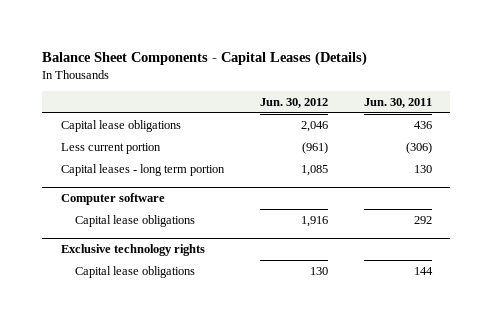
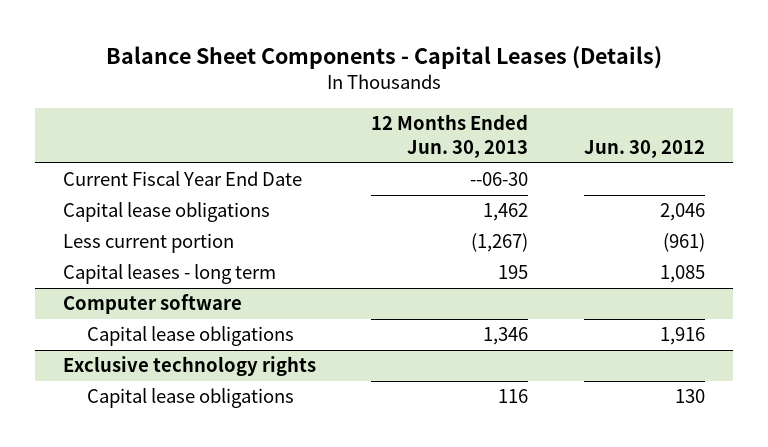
- | Jun. 30, 2012 | Jun. 30, 2011
+ | 12 Months Ended Jun. 30, 2013 | Jun. 30, 2012
+ Current Fiscal Year End Date | --06-30 |
- Capital leases - long term portion | 1,085 | 130
+ Capital leases - long term | 195 | 1,085

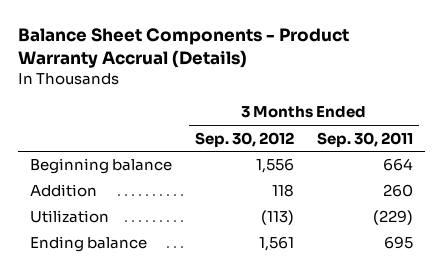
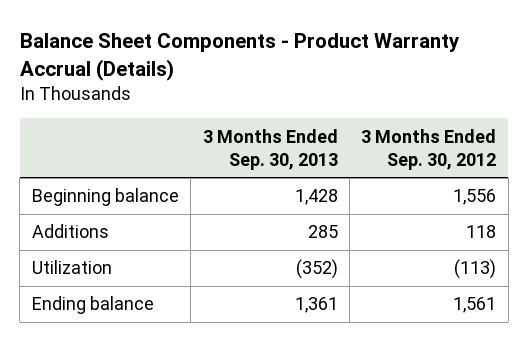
- | 3 Months Ended Sep. 30, 2012 | 3 Months Ended Sep. 30, 2011
+ | 3 Months Ended Sep. 30, 2013 | 3 Months Ended Sep. 30, 2012
- Addition | 118 | 260
+ Additions | 285 | 118

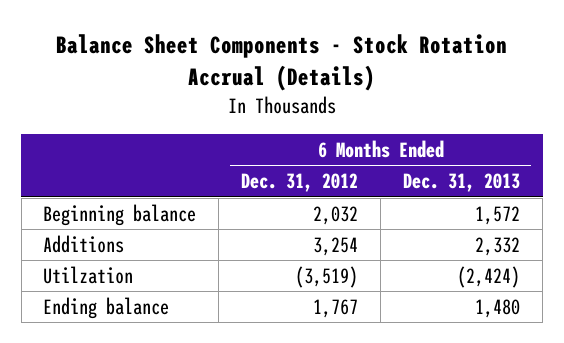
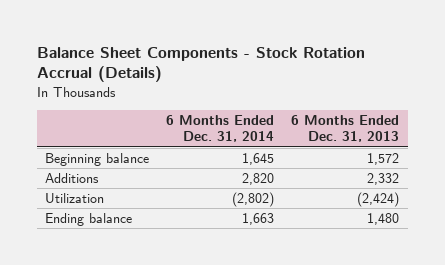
- | 6 Months Ended Dec. 31, 2012 | 6 Months Ended Dec. 31, 2013
+ | 6 Months Ended Dec. 31, 2014 | 6 Months Ended Dec. 31, 2013
- Utilzation | (3,519) | (2,424)
+ Utilization | (2,802) | (2,424)

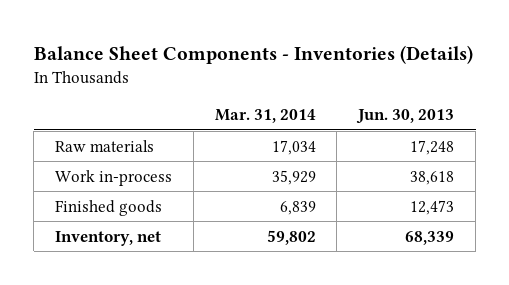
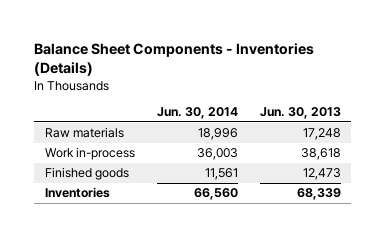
- | Mar. 31, 2014 | Jun. 30, 2013
+ | Jun. 30, 2014 | Jun. 30, 2013
- Inventory, net | 59,802 | 68,339
+ Inventories | 66,560 | 68,339

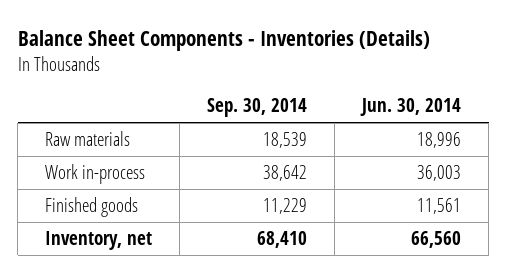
- | Jun. 30, 2014 | Jun. 30, 2013
+ | Sep. 30, 2014 | Jun. 30, 2014
- Inventories | 66,560 | 68,339
+ Inventory, net | 68,410 | 66,560

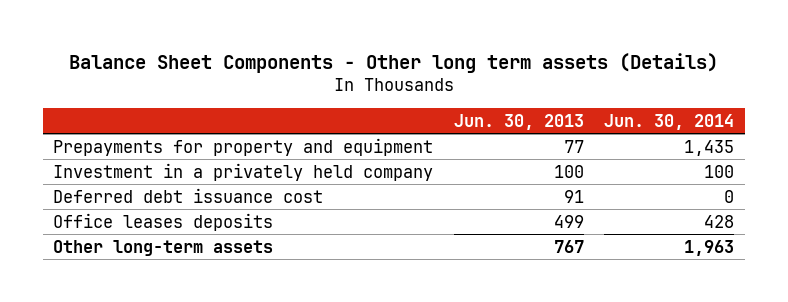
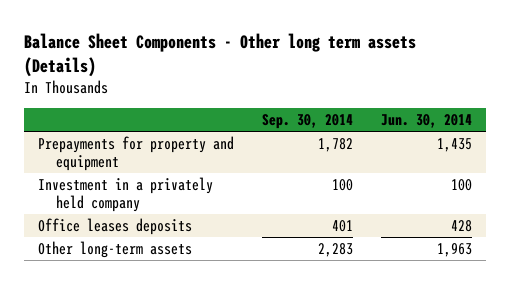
- | Jun. 30, 2013 | Jun. 30, 2014
+ | Sep. 30, 2014 | Jun. 30, 2014
- Deferred debt issuance cost | 91 | 0

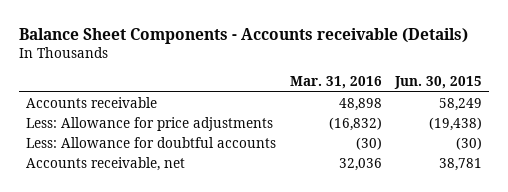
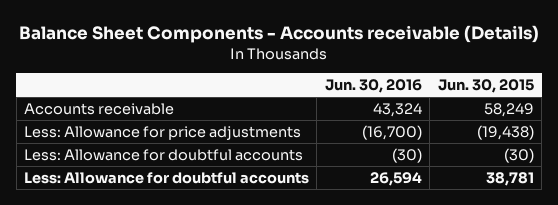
- | Mar. 31, 2016 | Jun. 30, 2015
+ | Jun. 30, 2016 | Jun. 30, 2015
- Accounts receivable, net | 32,036 | 38,781
+ Less: Allowance for doubtful accounts | 26,594 | 38,781

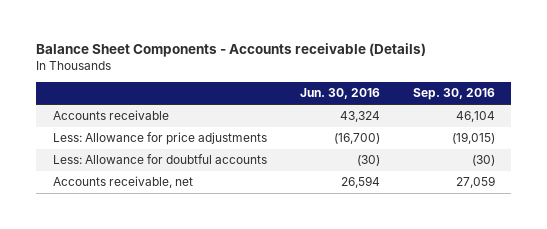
- | Jun. 30, 2016 | Jun. 30, 2015
+ | Jun. 30, 2016 | Sep. 30, 2016
- Less: Allowance for doubtful accounts | 26,594 | 38,781
+ Accounts receivable, net | 26,594 | 27,059

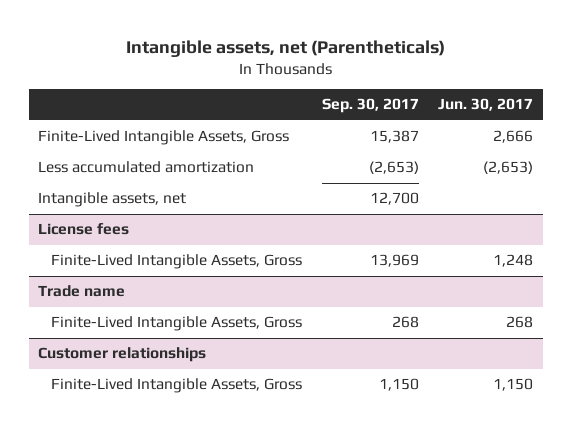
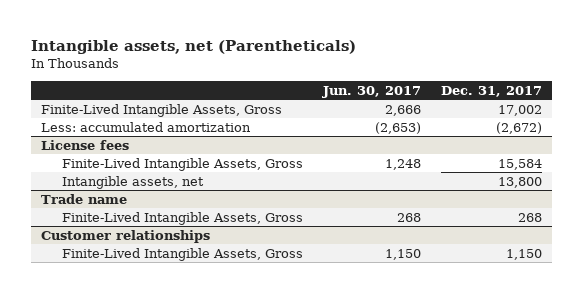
- | Sep. 30, 2017 | Jun. 30, 2017
+ | Jun. 30, 2017 | Dec. 31, 2017
- Less accumulated amortization | (2,653) | (2,653)
- Intangible assets, net | 12,700 |
+ Less: accumulated amortization | (2,653) | (2,672)
@ License fees
+ Intangible assets, net | | 13,800

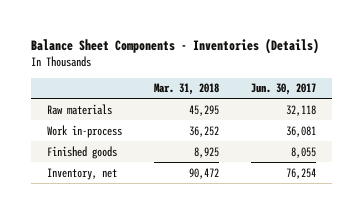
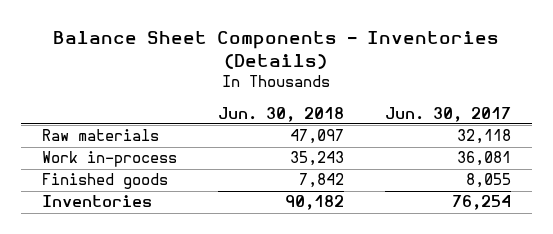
- | Mar. 31, 2018 | Jun. 30, 2017
+ | Jun. 30, 2018 | Jun. 30, 2017
- Inventory, net | 90,472 | 76,254
+ Inventories | 90,182 | 76,254

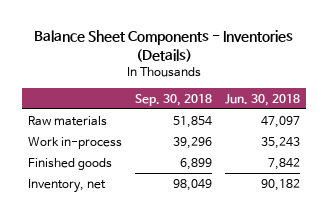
- | Jun. 30, 2018 | Jun. 30, 2017
+ | Sep. 30, 2018 | Jun. 30, 2018
- Inventories | 90,182 | 76,254
+ Inventory, net | 98,049 | 90,182

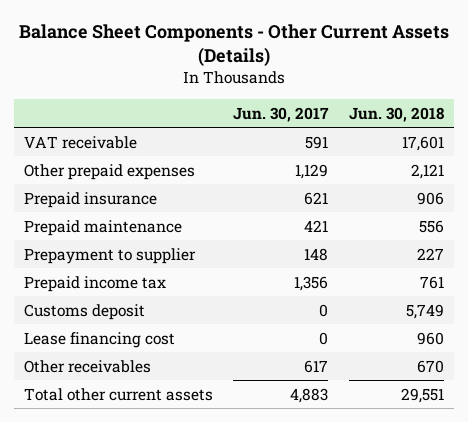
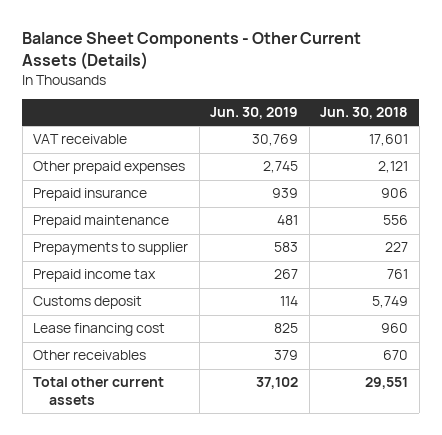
- | Jun. 30, 2017 | Jun. 30, 2018
+ | Jun. 30, 2019 | Jun. 30, 2018
- Prepayment to supplier | 148 | 227
+ Prepayments to supplier | 583 | 227

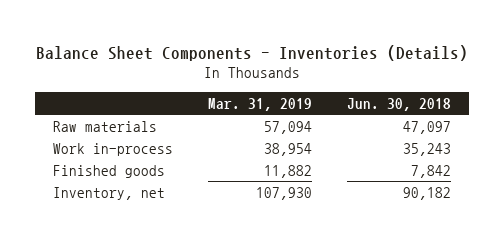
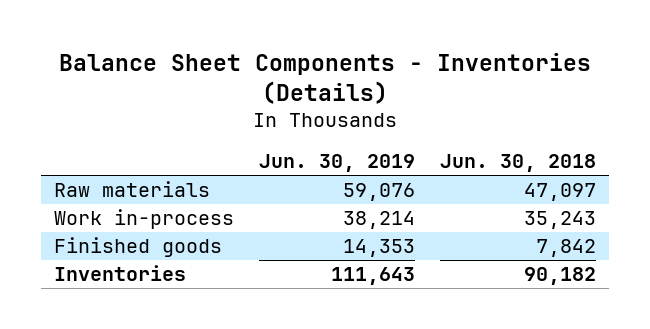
- | Mar. 31, 2019 | Jun. 30, 2018
+ | Jun. 30, 2019 | Jun. 30, 2018
- Inventory, net | 107,930 | 90,182
+ Inventories | 111,643 | 90,182

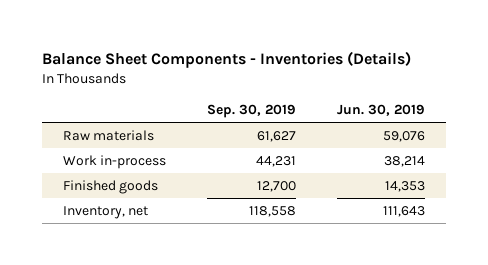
- | Jun. 30, 2019 | Jun. 30, 2018
+ | Sep. 30, 2019 | Jun. 30, 2019
- Inventories | 111,643 | 90,182
+ Inventory, net | 118,558 | 111,643

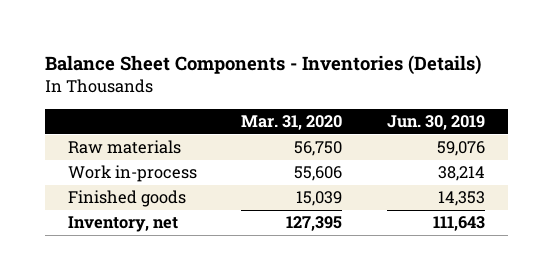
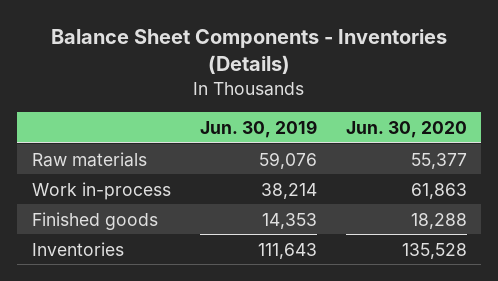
- | Mar. 31, 2020 | Jun. 30, 2019
+ | Jun. 30, 2019 | Jun. 30, 2020
- Inventory, net | 127,395 | 111,643
+ Inventories | 111,643 | 135,528

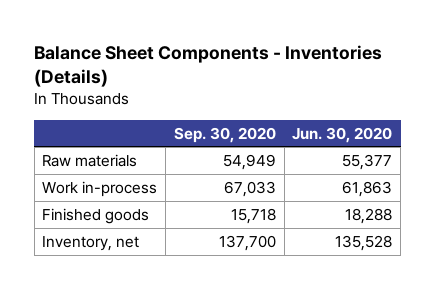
- | Jun. 30, 2019 | Jun. 30, 2020
+ | Sep. 30, 2020 | Jun. 30, 2020
- Inventories | 111,643 | 135,528
+ Inventory, net | 137,700 | 135,528

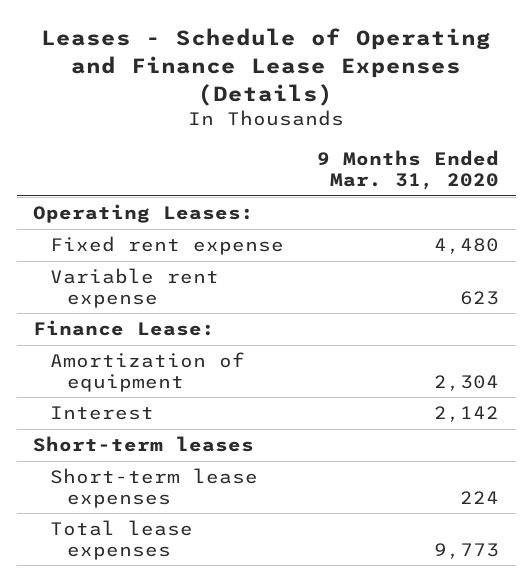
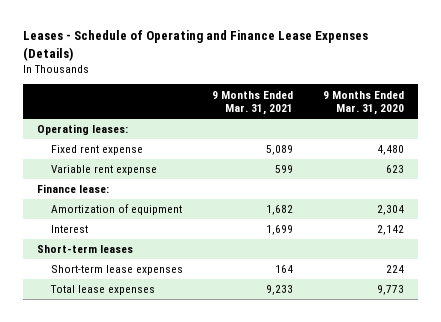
- | 9 Months Ended Mar. 31, 2020
+ | 9 Months Ended Mar. 31, 2021 | 9 Months Ended Mar. 31, 2020
- Operating Leases:
+ Operating leases:
- Finance Lease:
+ Finance lease:

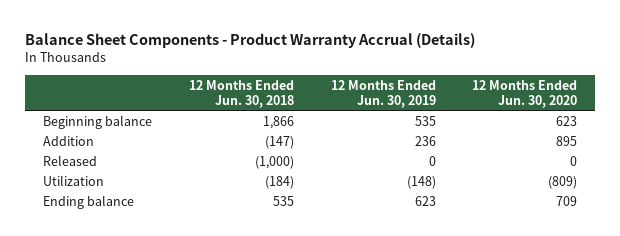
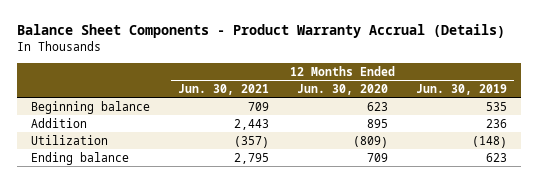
- | 12 Months Ended Jun. 30, 2018 | 12 Months Ended Jun. 30, 2019 | 12 Months Ended Jun. 30, 2020
+ | 12 Months Ended Jun. 30, 2021 | 12 Months Ended Jun. 30, 2020 | 12 Months Ended Jun. 30, 2019
- Released | (1,000) | 0 | 0

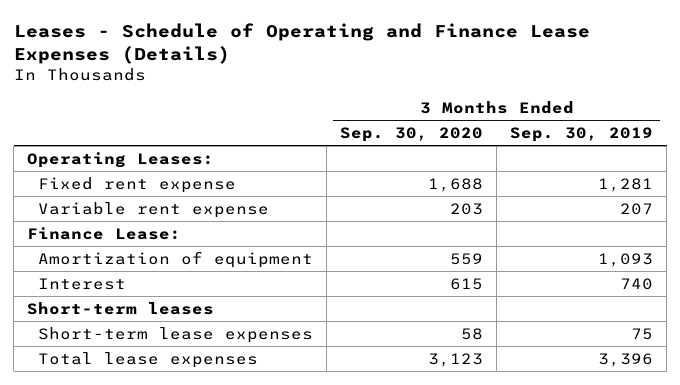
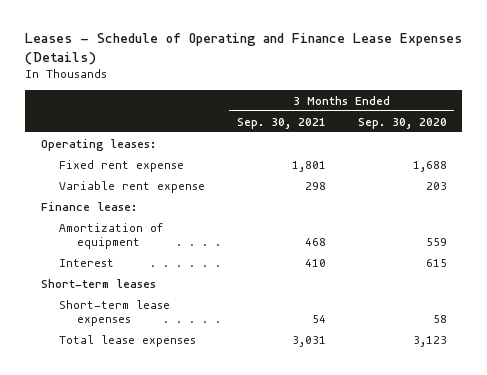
- | 3 Months Ended Sep. 30, 2020 | 3 Months Ended Sep. 30, 2019
+ | 3 Months Ended Sep. 30, 2021 | 3 Months Ended Sep. 30, 2020
- Operating Leases:
+ Operating leases:
- Finance Lease:
+ Finance lease:

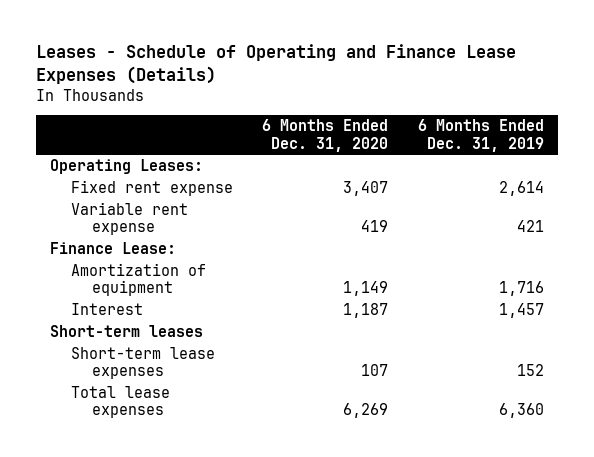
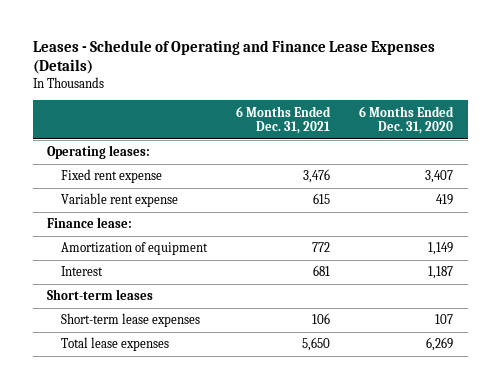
- | 6 Months Ended Dec. 31, 2020 | 6 Months Ended Dec. 31, 2019
+ | 6 Months Ended Dec. 31, 2021 | 6 Months Ended Dec. 31, 2020
- Operating Leases:
+ Operating leases:
- Finance Lease:
+ Finance lease:

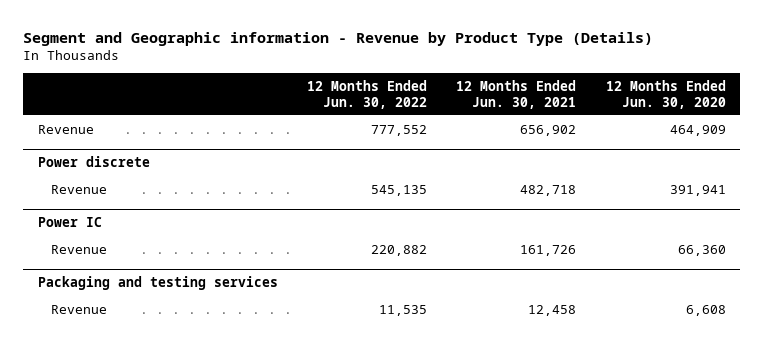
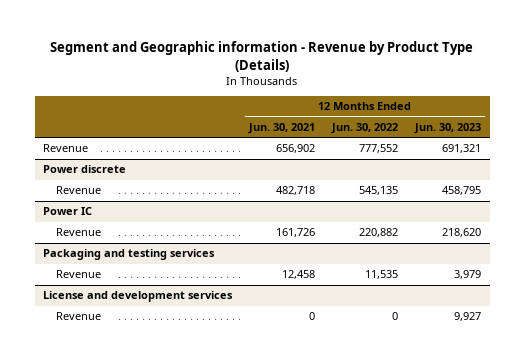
- | 12 Months Ended Jun. 30, 2022 | 12 Months Ended Jun. 30, 2021 | 12 Months Ended Jun. 30, 2020
+ | 12 Months Ended Jun. 30, 2021 | 12 Months Ended Jun. 30, 2022 | 12 Months Ended Jun. 30, 2023
+ License and development services
+ Revenue | 0 | 0 | 9,927

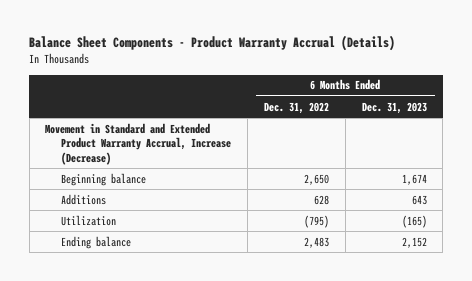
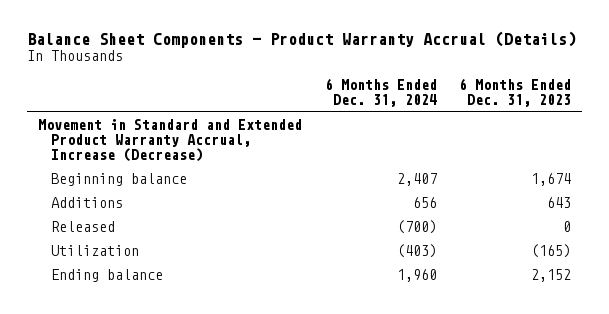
- | 6 Months Ended Dec. 31, 2022 | 6 Months Ended Dec. 31, 2023
+ | 6 Months Ended Dec. 31, 2024 | 6 Months Ended Dec. 31, 2023
+ Released | (700) | 0

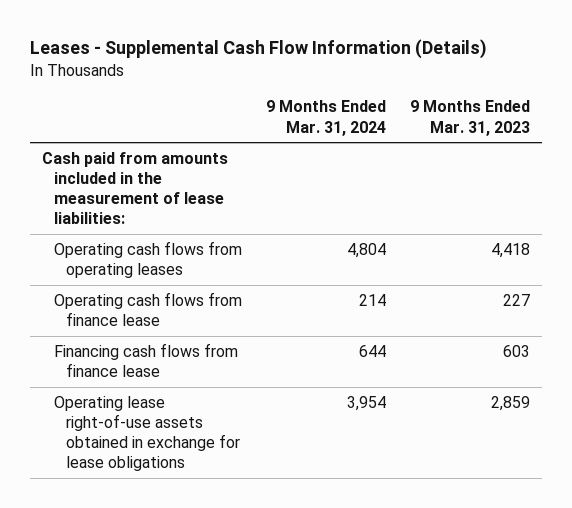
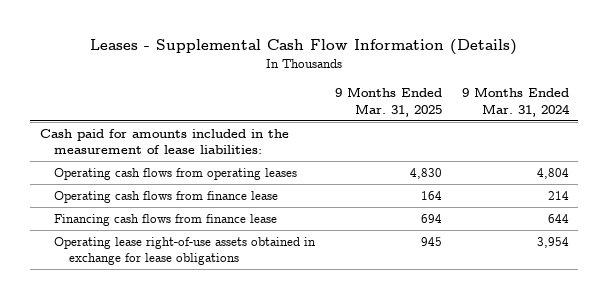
- | 9 Months Ended Mar. 31, 2024 | 9 Months Ended Mar. 31, 2023
+ | 9 Months Ended Mar. 31, 2025 | 9 Months Ended Mar. 31, 2024
- Cash paid from amounts included in the measurement of lease liabilities:
+ Cash paid for amounts included in the measurement of lease liabilities:

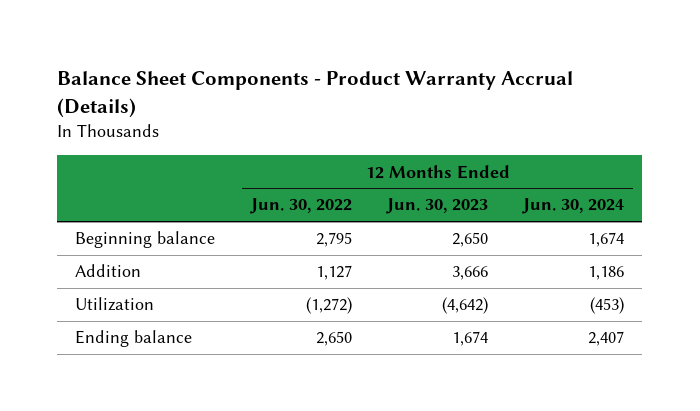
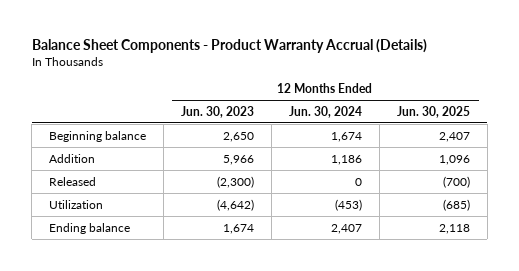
- | 12 Months Ended Jun. 30, 2022 | 12 Months Ended Jun. 30, 2023 | 12 Months Ended Jun. 30, 2024
+ | 12 Months Ended Jun. 30, 2023 | 12 Months Ended Jun. 30, 2024 | 12 Months Ended Jun. 30, 2025
- Addition | 1,127 | 3,666 | 1,186
+ Addition | 5,966 | 1,186 | 1,096
+ Released | (2,300) | 0 | (700)

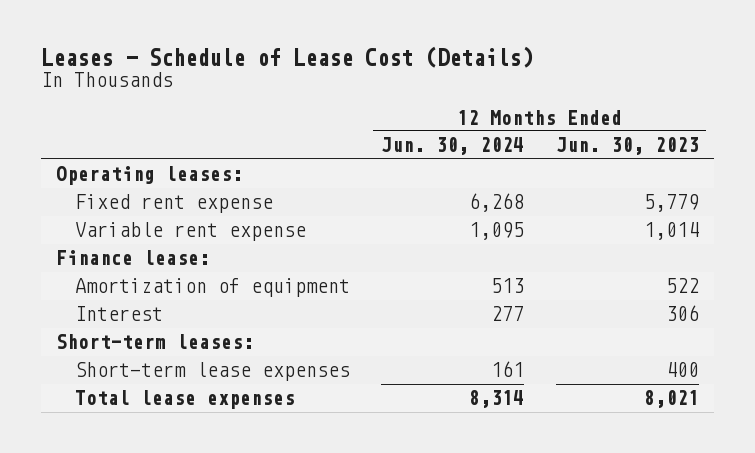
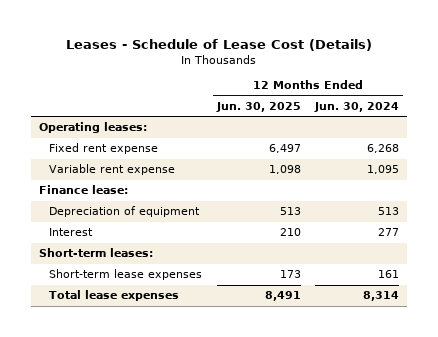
- | 12 Months Ended Jun. 30, 2024 | 12 Months Ended Jun. 30, 2023
+ | 12 Months Ended Jun. 30, 2025 | 12 Months Ended Jun. 30, 2024
- Amortization of equipment | 513 | 522
+ Depreciation of equipment | 513 | 513

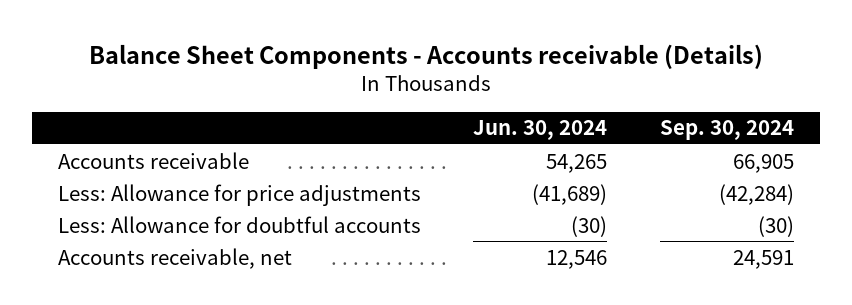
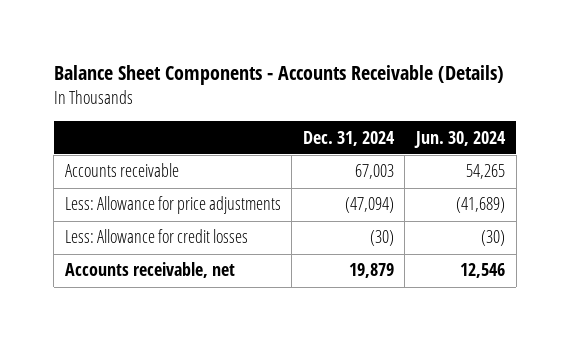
- Balance Sheet Components - Accounts receivable (Details)
+ Balance Sheet Components - Accounts Receivable (Details)
- | Jun. 30, 2024 | Sep. 30, 2024
+ | Dec. 31, 2024 | Jun. 30, 2024
- Less: Allowance for doubtful accounts | (30) | (30)
+ Less: Allowance for credit losses | (30) | (30)

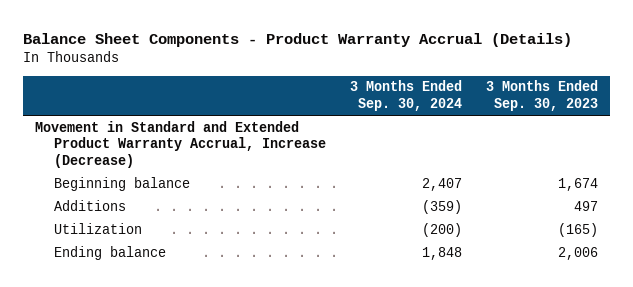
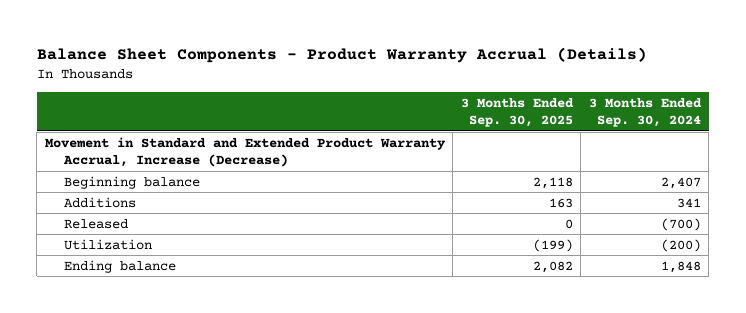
- | 3 Months Ended Sep. 30, 2024 | 3 Months Ended Sep. 30, 2023
+ | 3 Months Ended Sep. 30, 2025 | 3 Months Ended Sep. 30, 2024
- Additions | (359) | 497
+ Additions | 163 | 341
+ Released | 0 | (700)

